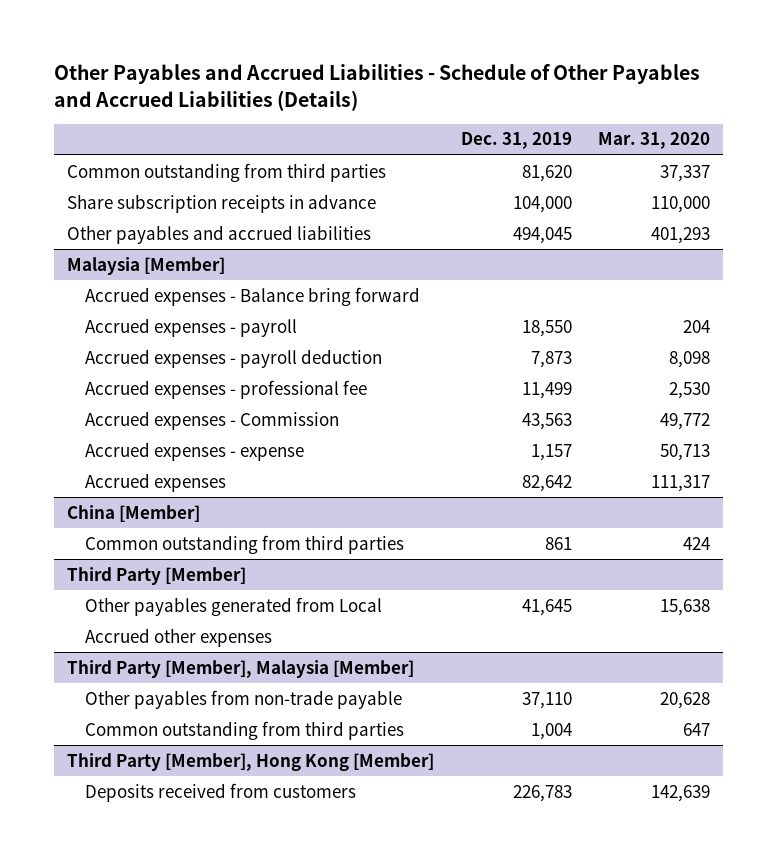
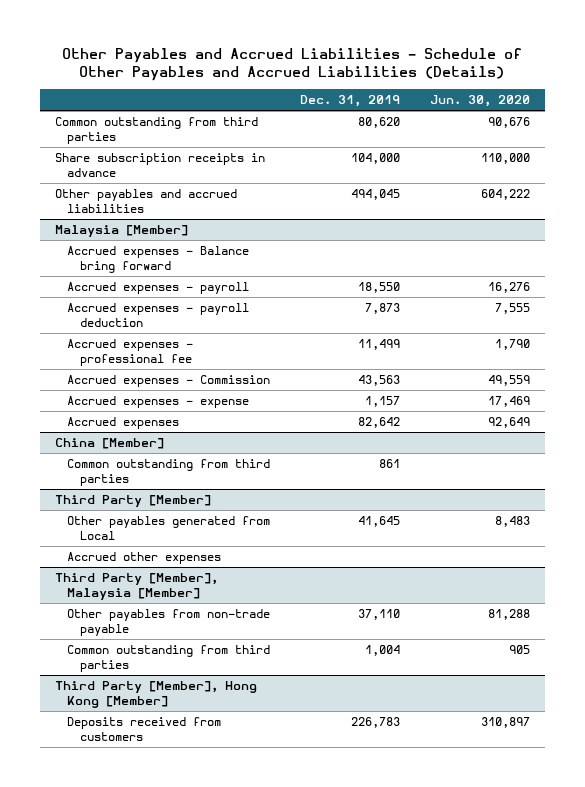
- | Dec. 31, 2019 | Mar. 31, 2020
+ | Dec. 31, 2019 | Jun. 30, 2020
- Common outstanding from third parties | 81,620 | 37,337
+ Common outstanding from third parties | 80,620 | 90,676

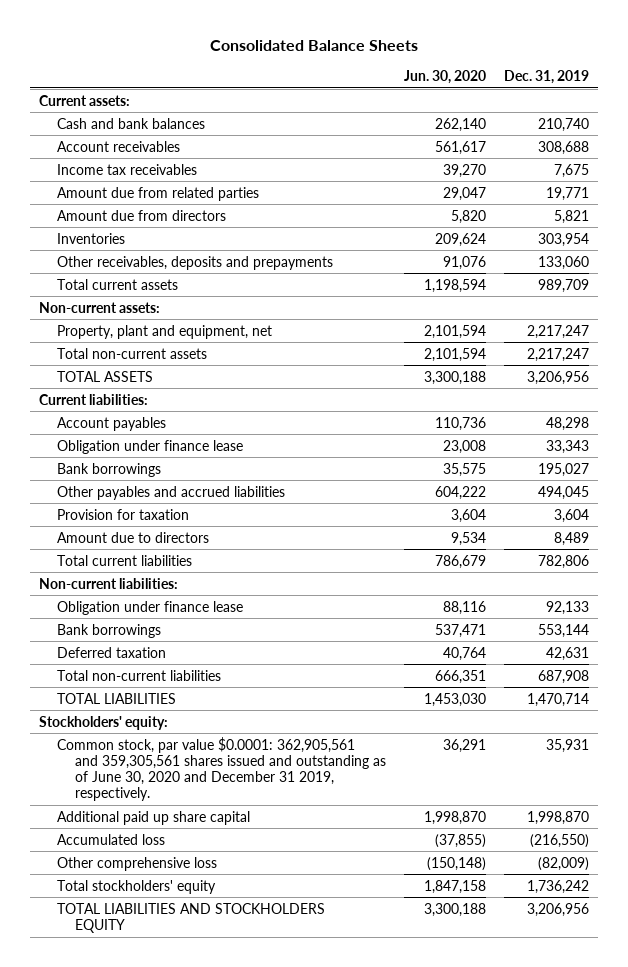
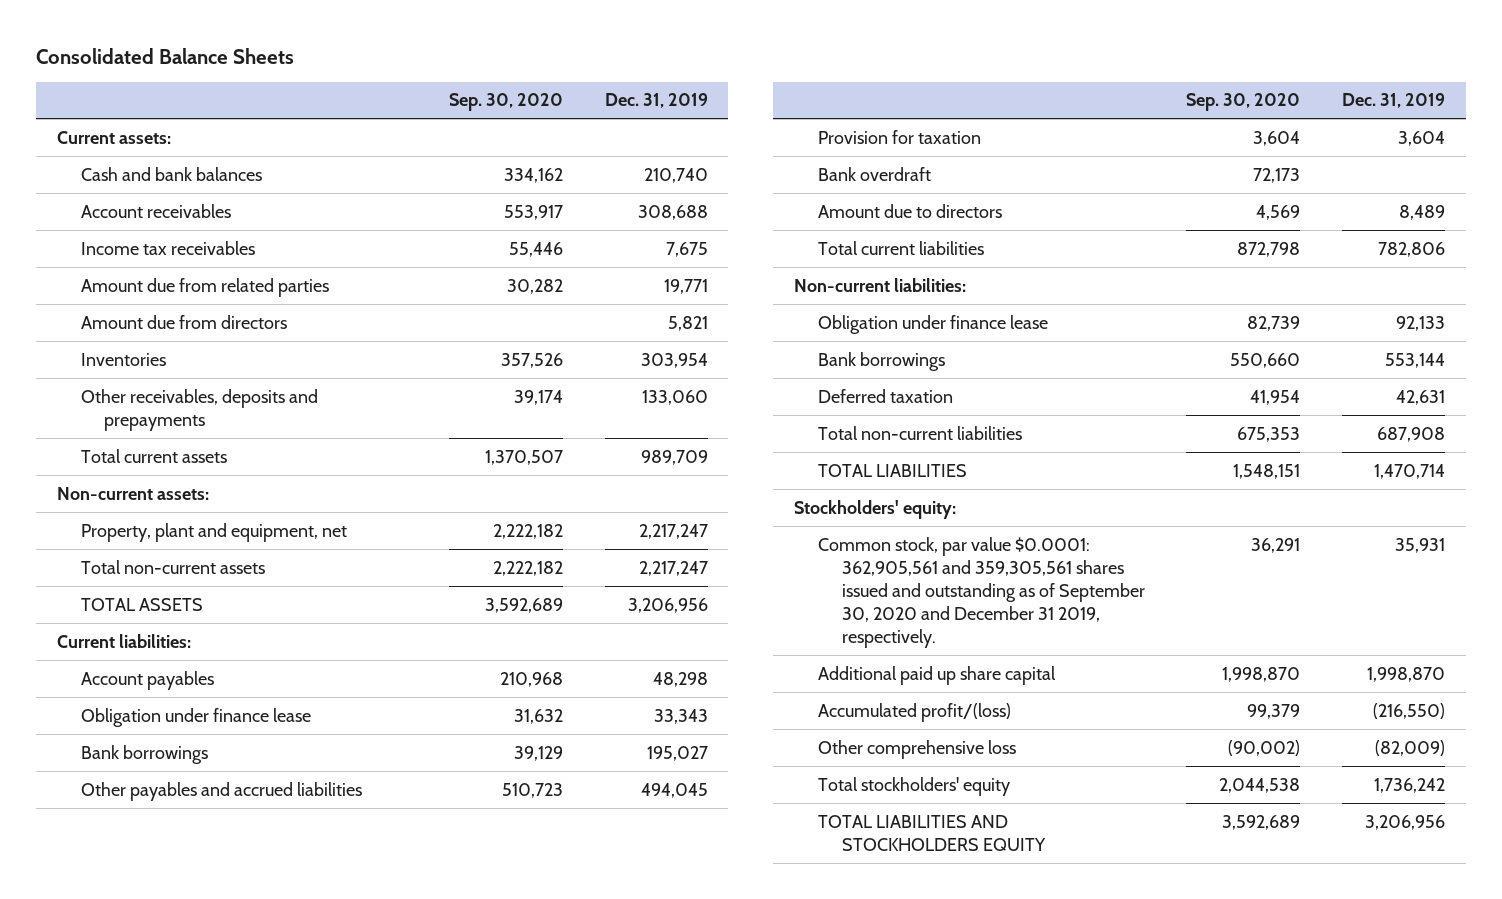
- | Jun. 30, 2020 | Dec. 31, 2019
+ | Sep. 30, 2020 | Dec. 31, 2019
+ Bank overdraft | 72,173 |
- Common stock, par value $0.0001: 362,905,561 and 359,305,561 shares issued and outstanding as of June 30, 2020 and December 31 2019, respectively. | 36,291 | 35,931
+ Common stock, par value $0.0001: 362,905,561 and 359,305,561 shares issued and outstanding as of September 30, 2020 and December 31 2019, respectively. | 36,291 | 35,931
- Accumulated loss | (37,855) | (216,550)
+ Accumulated profit/(loss) | 99,379 | (216,550)

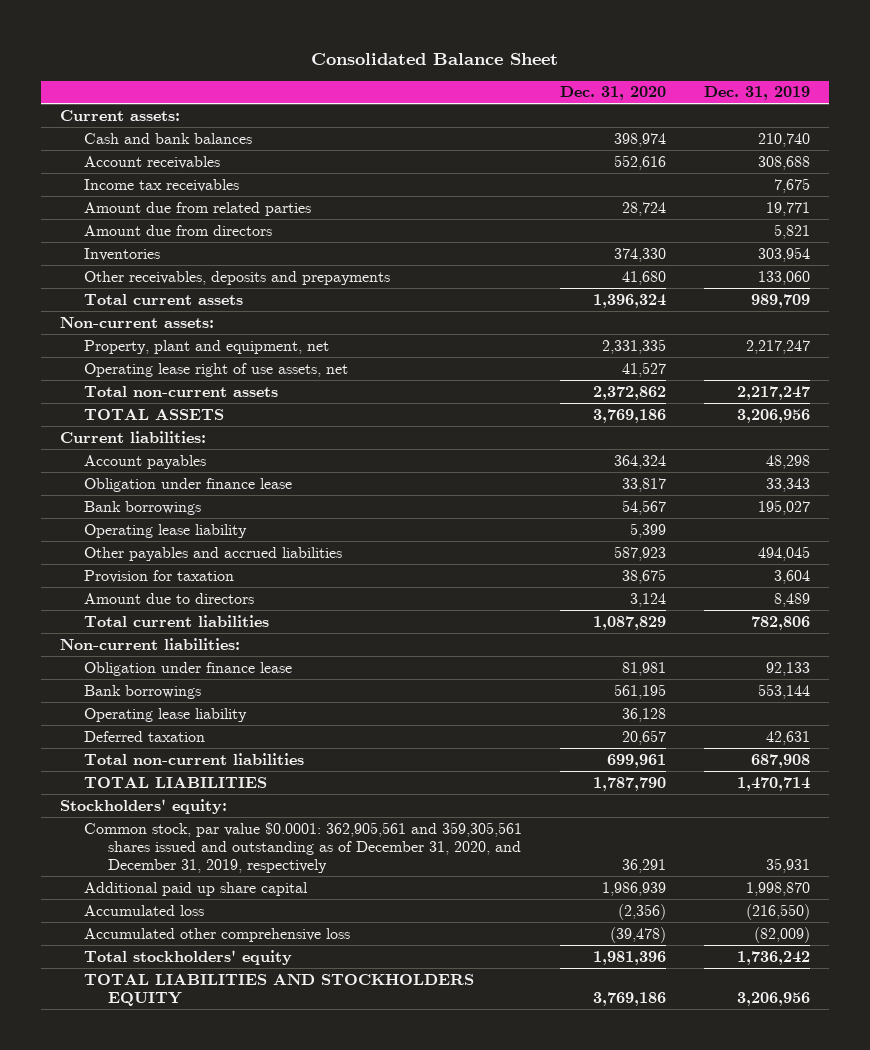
- Consolidated Balance Sheets
+ Consolidated Balance Sheet
- | Sep. 30, 2020 | Dec. 31, 2019
+ | Dec. 31, 2020 | Dec. 31, 2019
+ Operating lease right of use assets, net | 41,527 |
+ Operating lease liability | 5,399 |
- Bank overdraft | 72,173 |
+ Operating lease liability | 36,128 |
- Common stock, par value $0.0001: 362,905,561 and 359,305,561 shares issued and outstanding as of September 30, 2020 and December 31 2019, respectively. | 36,291 | 35,931
+ Common stock, par value $0.0001: 362,905,561 and 359,305,561 shares issued and outstanding as of December 31, 2020, and December 31, 2019, respectively | 36,291 | 35,931
- Accumulated profit/(loss) | 99,379 | (216,550)
- Other comprehensive loss | (90,002) | (82,009)
+ Accumulated loss | (2,356) | (216,550)
+ Accumulated other comprehensive loss | (39,478) | (82,009)

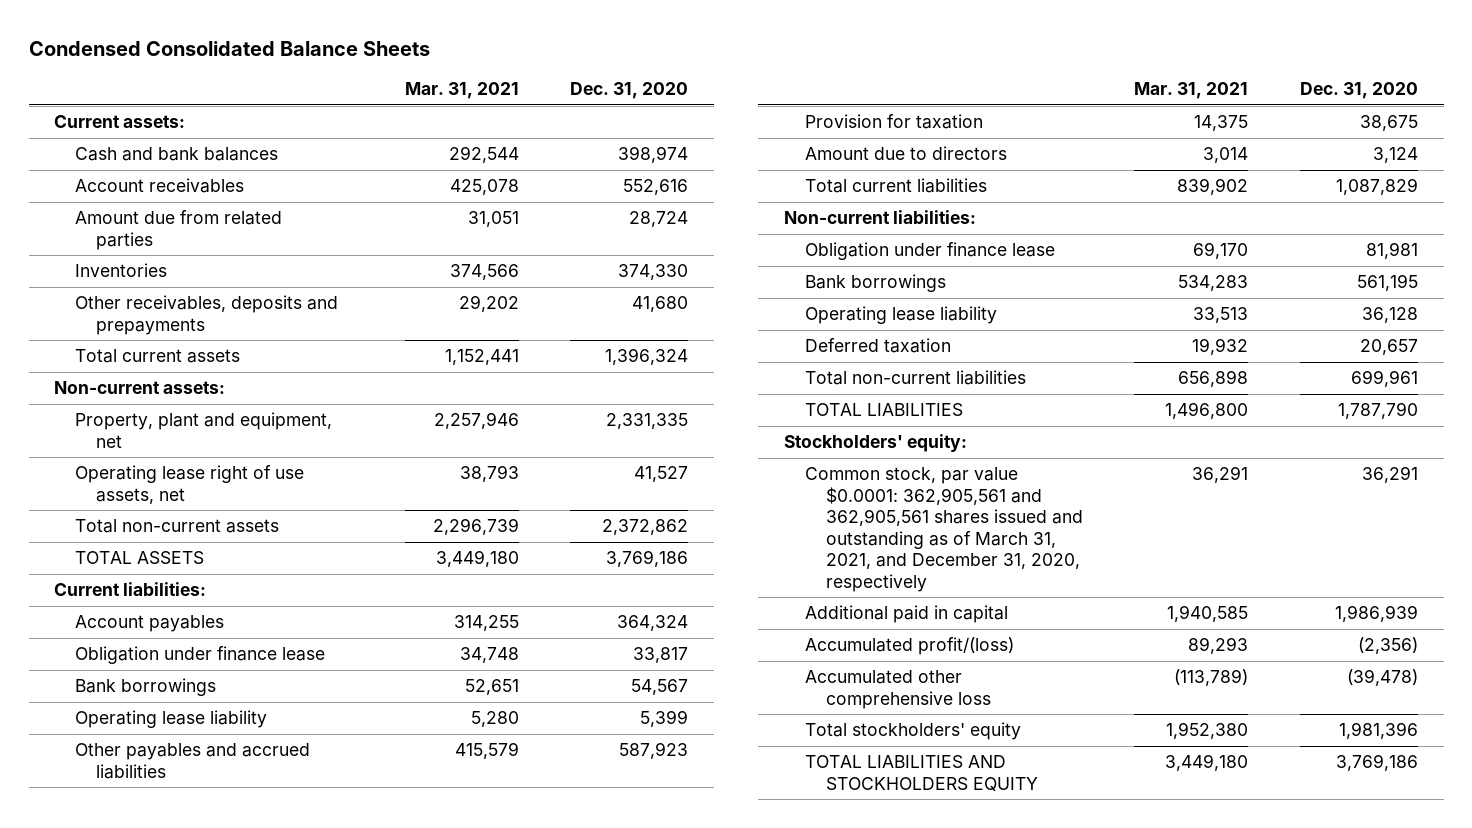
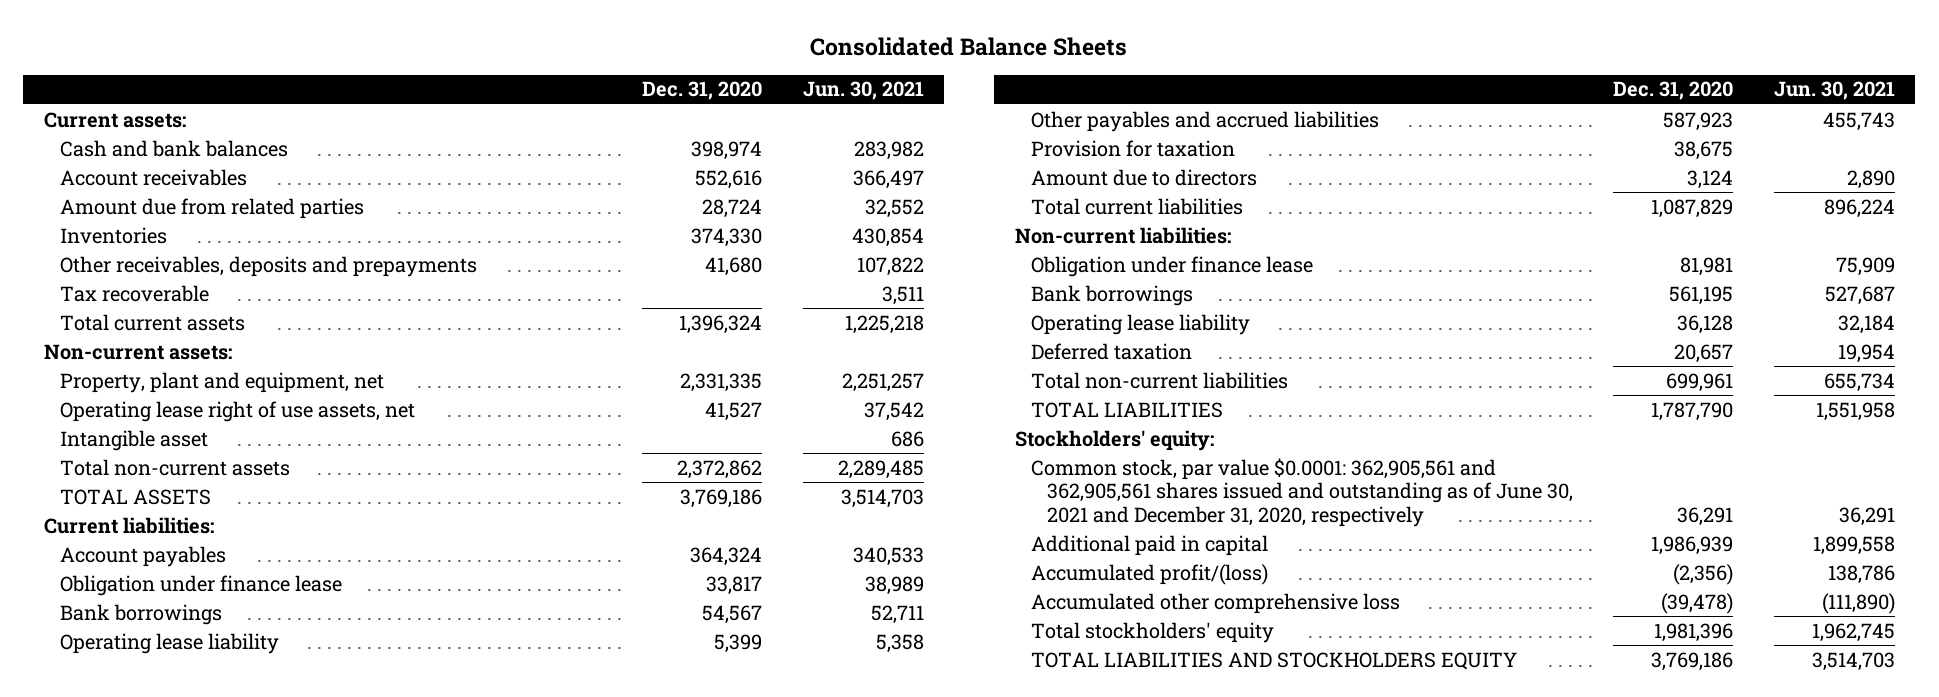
- Condensed Consolidated Balance Sheets
+ Consolidated Balance Sheets
- | Mar. 31, 2021 | Dec. 31, 2020
+ | Dec. 31, 2020 | Jun. 30, 2021
+ Tax recoverable | | 3,511
+ Intangible asset | | 686
- Common stock, par value $0.0001: 362,905,561 and 362,905,561 shares issued and outstanding as of March 31, 2021, and December 31, 2020, respectively | 36,291 | 36,291
+ Common stock, par value $0.0001: 362,905,561 and 362,905,561 shares issued and outstanding as of June 30, 2021 and December 31, 2020, respectively | 36,291 | 36,291

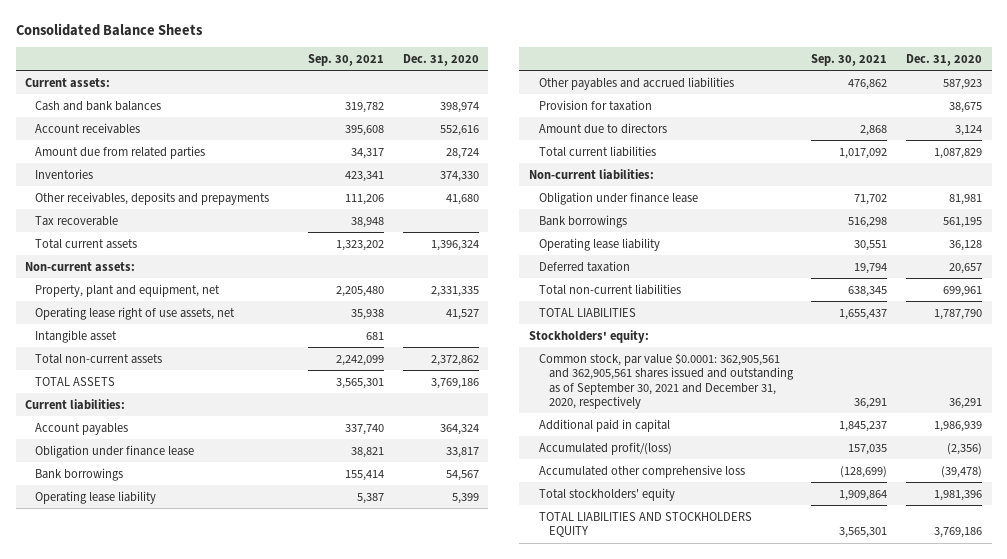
- | Dec. 31, 2020 | Jun. 30, 2021
+ | Sep. 30, 2021 | Dec. 31, 2020
- Common stock, par value $0.0001: 362,905,561 and 362,905,561 shares issued and outstanding as of June 30, 2021 and December 31, 2020, respectively | 36,291 | 36,291
+ Common stock, par value $0.0001: 362,905,561 and 362,905,561 shares issued and outstanding as of September 30, 2021 and December 31, 2020, respectively | 36,291 | 36,291

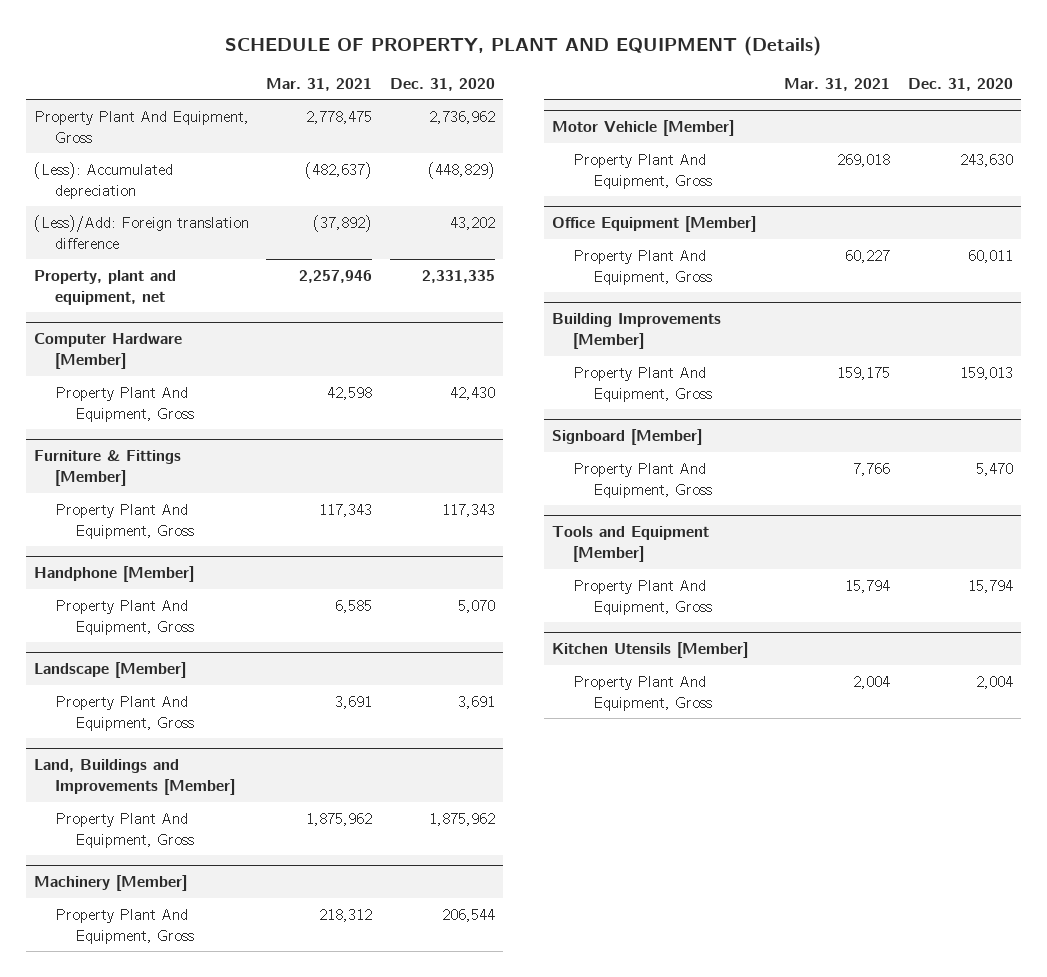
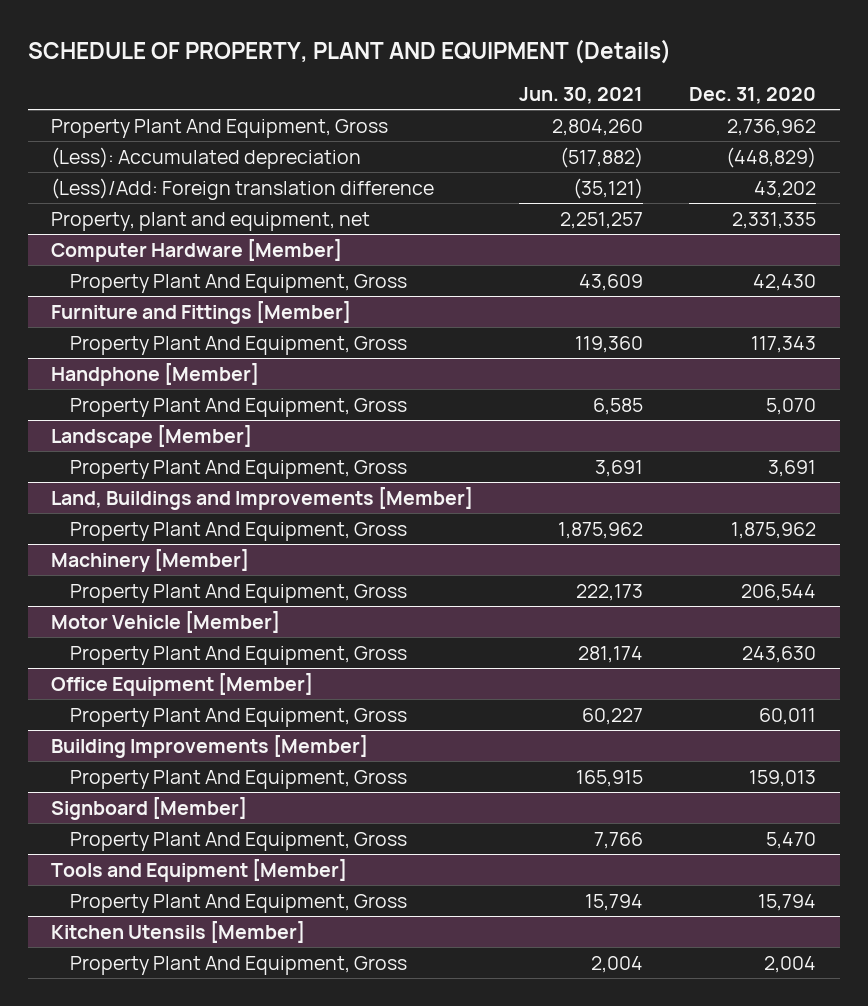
- | Mar. 31, 2021 | Dec. 31, 2020
+ | Jun. 30, 2021 | Dec. 31, 2020
- Furniture & Fittings [Member]
+ Furniture and Fittings [Member]

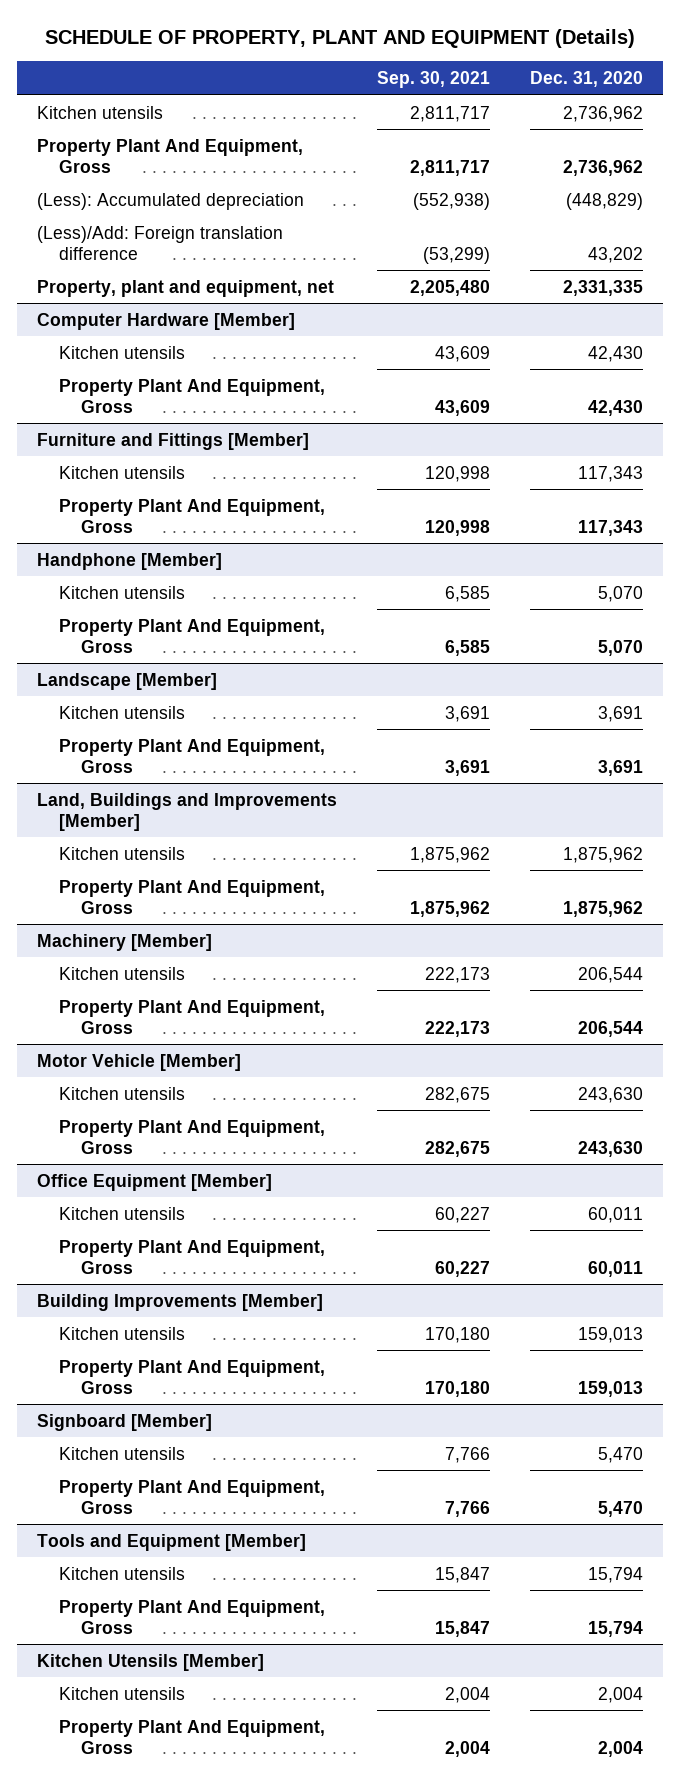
- | Jun. 30, 2021 | Dec. 31, 2020
+ | Sep. 30, 2021 | Dec. 31, 2020
+ Kitchen utensils | 2,811,717 | 2,736,962
@ Computer Hardware [Member]
+ Kitchen utensils | 43,609 | 42,430
@ Furniture and Fittings [Member]
+ Kitchen utensils | 120,998 | 117,343
@ Handphone [Member]
+ Kitchen utensils | 6,585 | 5,070
@ Landscape [Member]
+ Kitchen utensils | 3,691 | 3,691
@ Land, Buildings and Improvements [Member]
+ Kitchen utensils | 1,875,962 | 1,875,962
@ Machinery [Member]
+ Kitchen utensils | 222,173 | 206,544
@ Motor Vehicle [Member]
+ Kitchen utensils | 282,675 | 243,630
@ Office Equipment [Member]
+ Kitchen utensils | 60,227 | 60,011
@ Building Improvements [Member]
+ Kitchen utensils | 170,180 | 159,013
@ Signboard [Member]
+ Kitchen utensils | 7,766 | 5,470
@ Tools and Equipment [Member]
+ Kitchen utensils | 15,847 | 15,794
@ Kitchen Utensils [Member]
+ Kitchen utensils | 2,004 | 2,004

